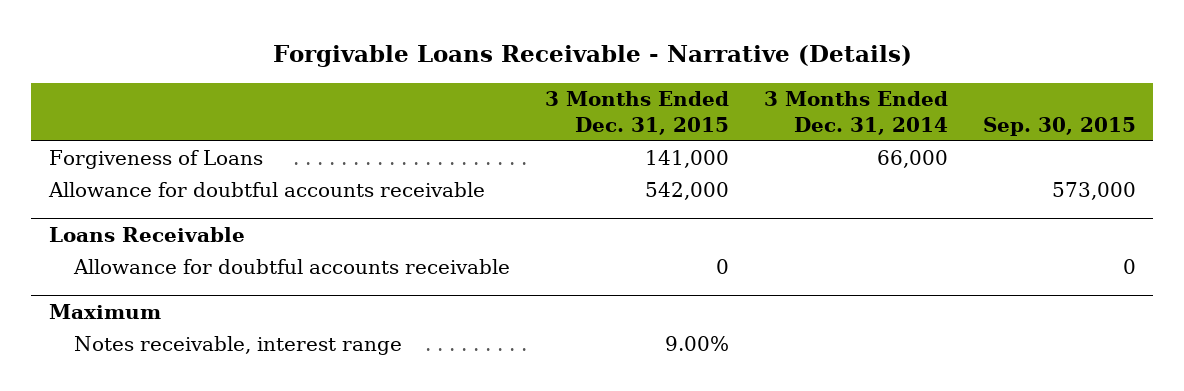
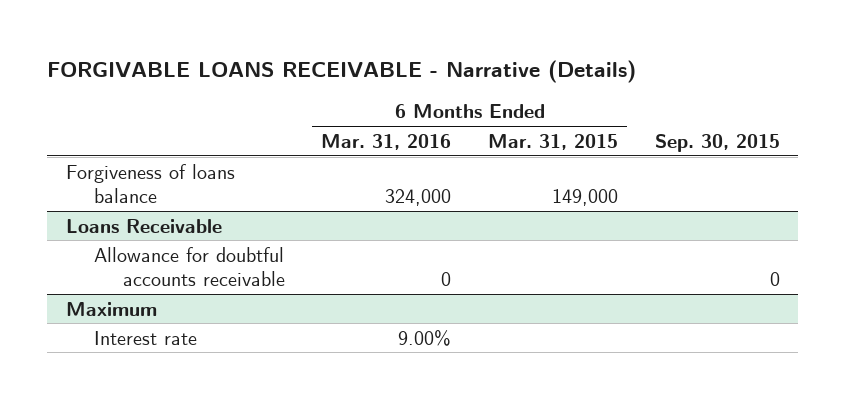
- Forgivable Loans Receivable - Narrative (Details)
+ FORGIVABLE LOANS RECEIVABLE - Narrative (Details)
- | 3 Months Ended Dec. 31, 2015 | 3 Months Ended Dec. 31, 2014 | Sep. 30, 2015
+ | 6 Months Ended Mar. 31, 2016 | 6 Months Ended Mar. 31, 2015 | Sep. 30, 2015
- Forgiveness of Loans | 141,000 | 66,000 |
- Allowance for doubtful accounts receivable | 542,000 | | 573,000
+ Forgiveness of loans balance | 324,000 | 149,000 |
@ Maximum
- Notes receivable, interest range | 9.00% | |
+ Interest rate | 9.00% | |

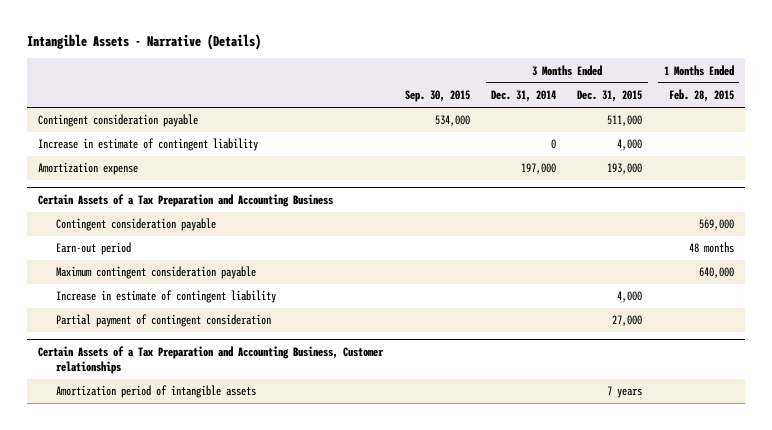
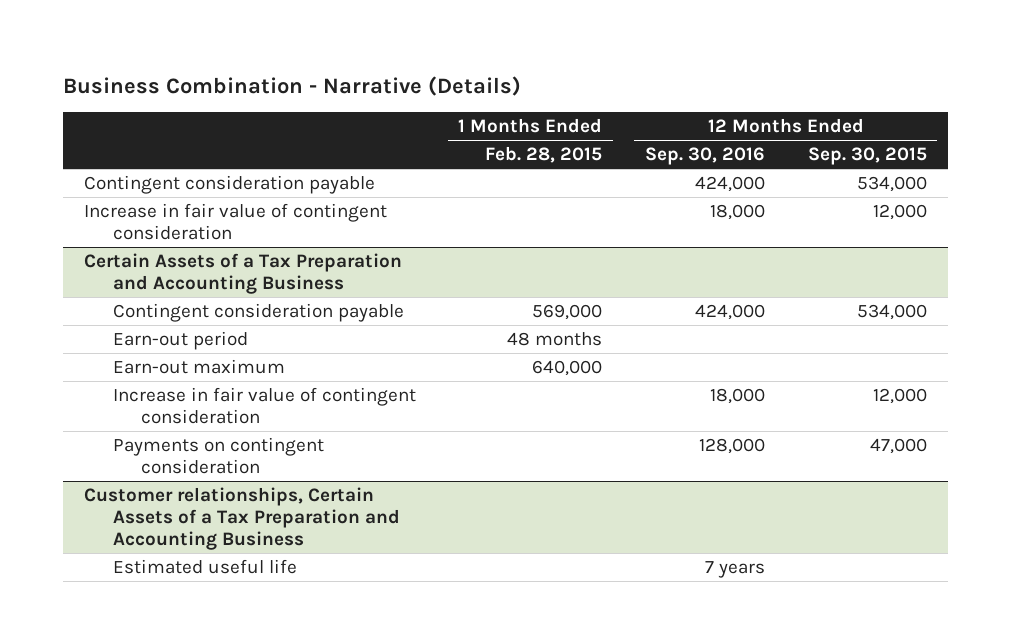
- Intangible Assets - Narrative (Details)
+ Business Combination - Narrative (Details)
- | Sep. 30, 2015 | 3 Months Ended Dec. 31, 2014 | 3 Months Ended Dec. 31, 2015 | 1 Months Ended Feb. 28, 2015
+ | 1 Months Ended Feb. 28, 2015 | 12 Months Ended Sep. 30, 2016 | 12 Months Ended Sep. 30, 2015
- Increase in estimate of contingent liability | | 0 | 4,000 |
- Amortization expense | | 197,000 | 193,000 |
+ Increase in fair value of contingent consideration | | 18,000 | 12,000
@ Certain Assets of a Tax Preparation and Accounting Business
- Maximum contingent consideration payable | | | | 640,000
- Increase in estimate of contingent liability | | | 4,000 |
- Partial payment of contingent consideration | | | 27,000 |
- Certain Assets of a Tax Preparation and Accounting Business, Customer relationships
- Amortization period of intangible assets | | | 7 years |
@ Certain Assets of a Tax Preparation and Accounting Business
+ Earn-out maximum | 640,000 | |
+ Increase in fair value of contingent consideration | | 18,000 | 12,000
+ Payments on contingent consideration | | 128,000 | 47,000
+ Customer relationships, Certain Assets of a Tax Preparation and Accounting Business
+ Estimated useful life | | 7 years |

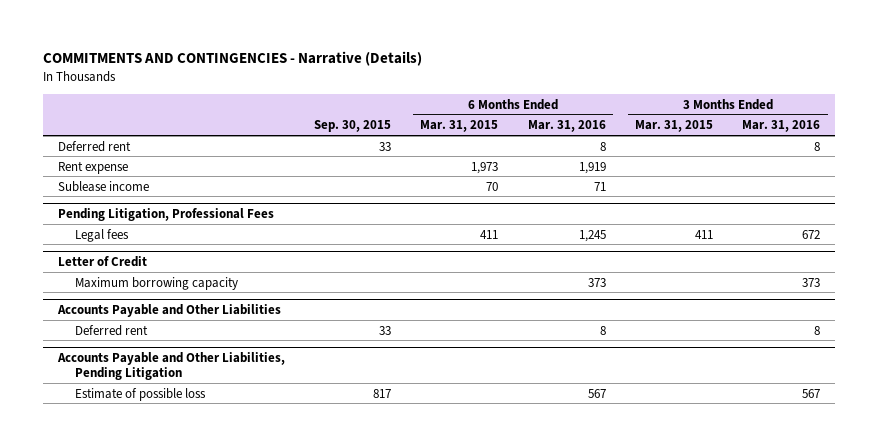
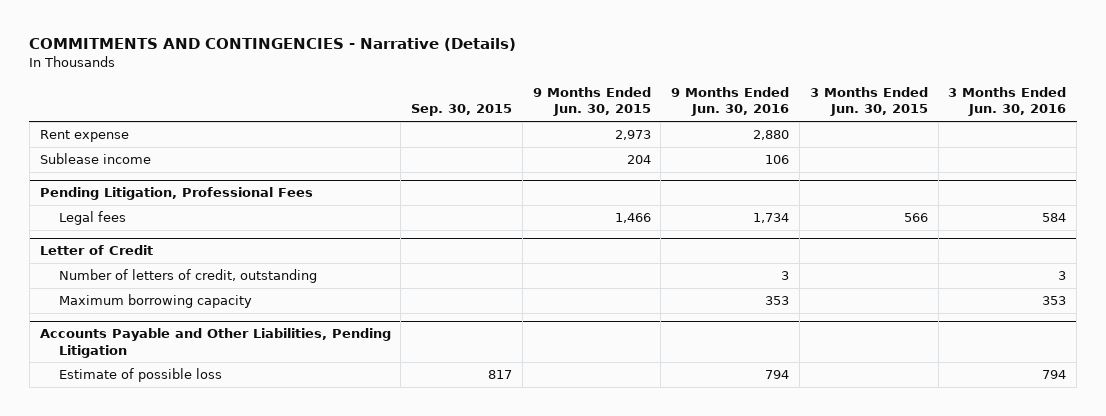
- | Sep. 30, 2015 | 6 Months Ended Mar. 31, 2015 | 6 Months Ended Mar. 31, 2016 | 3 Months Ended Mar. 31, 2015 | 3 Months Ended Mar. 31, 2016
+ | Sep. 30, 2015 | 9 Months Ended Jun. 30, 2015 | 9 Months Ended Jun. 30, 2016 | 3 Months Ended Jun. 30, 2015 | 3 Months Ended Jun. 30, 2016
- Deferred rent | 33 | | 8 | | 8
@ Letter of Credit
+ Number of letters of credit, outstanding | | | 3 | | 3
- Accounts Payable and Other Liabilities
- Deferred rent | 33 | | 8 | | 8

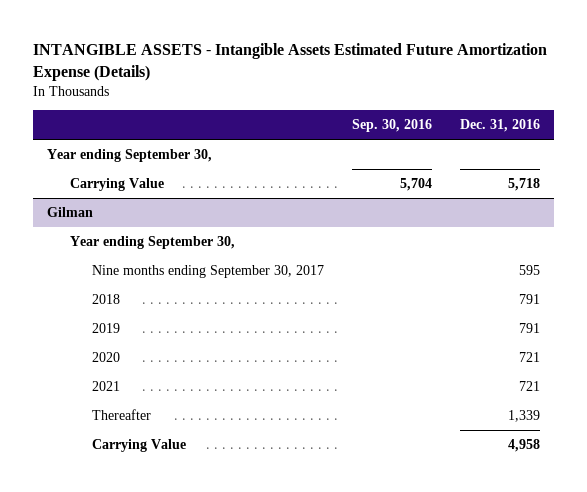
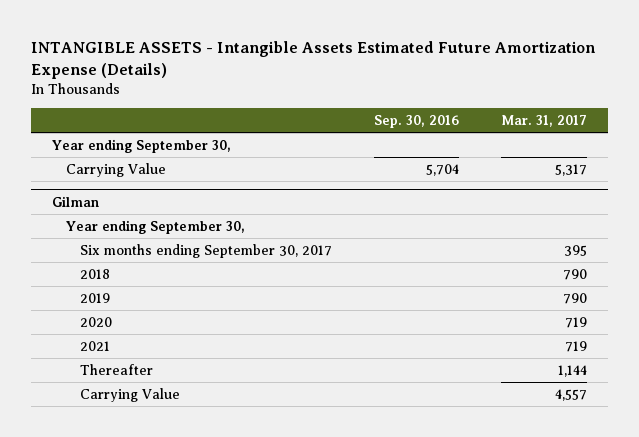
- | Sep. 30, 2016 | Dec. 31, 2016
+ | Sep. 30, 2016 | Mar. 31, 2017
@ Gilman
- Nine months ending September 30, 2017 | | 595
+ Six months ending September 30, 2017 | | 395

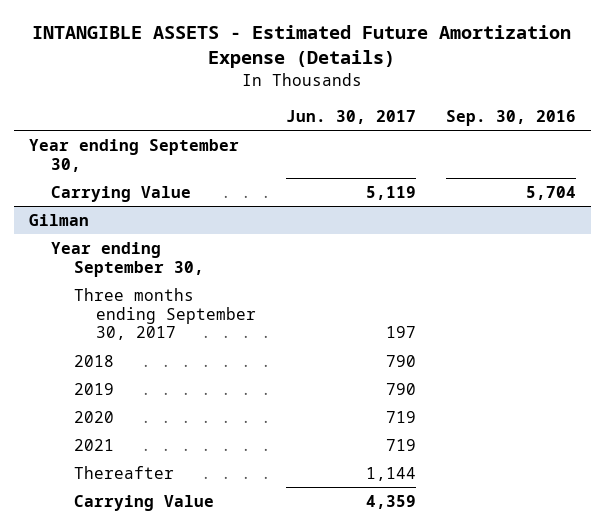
- INTANGIBLE ASSETS - Intangible Assets Estimated Future Amortization Expense (Details)
+ INTANGIBLE ASSETS - Estimated Future Amortization Expense (Details)
- | Sep. 30, 2016 | Mar. 31, 2017
+ | Jun. 30, 2017 | Sep. 30, 2016
@ Gilman
- Six months ending September 30, 2017 | | 395
+ Three months ending September 30, 2017 | 197 |

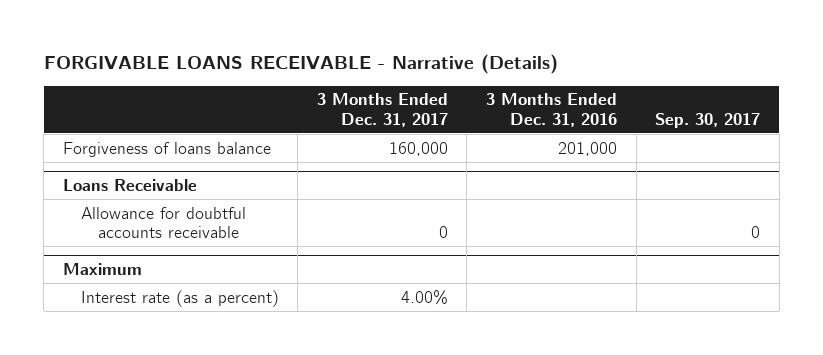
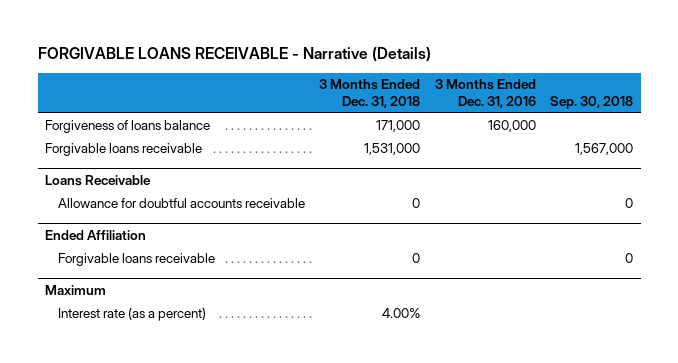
- | 3 Months Ended Dec. 31, 2017 | 3 Months Ended Dec. 31, 2016 | Sep. 30, 2017
+ | 3 Months Ended Dec. 31, 2018 | 3 Months Ended Dec. 31, 2016 | Sep. 30, 2018
- Forgiveness of loans balance | 160,000 | 201,000 |
+ Forgiveness of loans balance | 171,000 | 160,000 |
+ Forgivable loans receivable | 1,531,000 | | 1,567,000
+ Ended Affiliation
+ Forgivable loans receivable | 0 | | 0

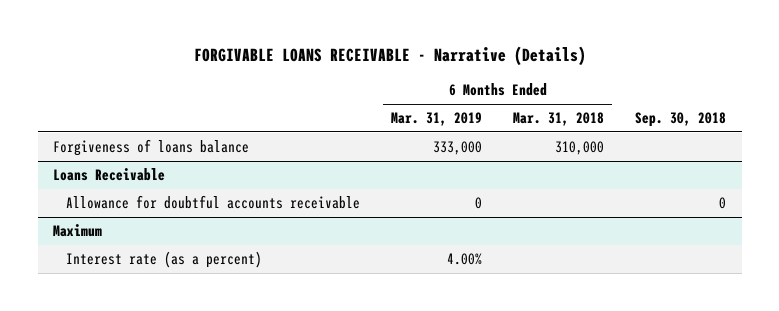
- | 3 Months Ended Dec. 31, 2018 | 3 Months Ended Dec. 31, 2016 | Sep. 30, 2018
+ | 6 Months Ended Mar. 31, 2019 | 6 Months Ended Mar. 31, 2018 | Sep. 30, 2018
- Forgivable loans receivable | 1,531,000 | | 1,567,000
- Ended Affiliation
- Forgivable loans receivable | 0 | | 0

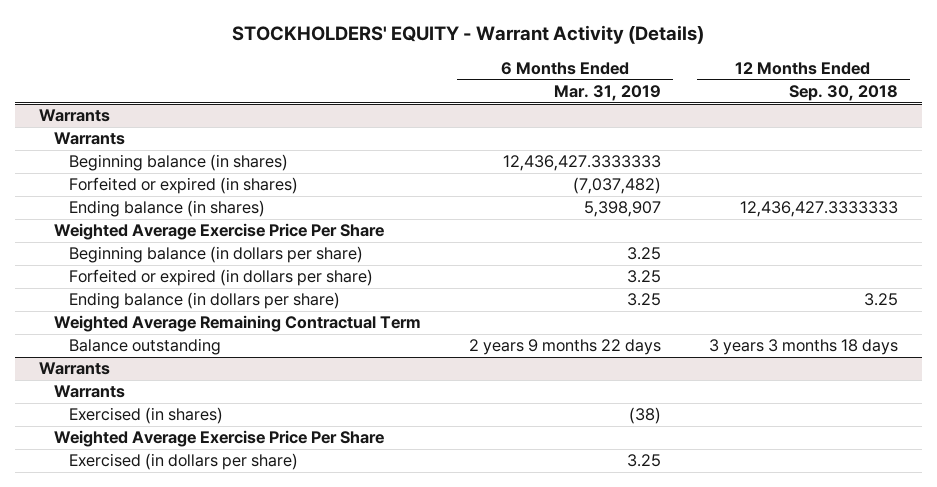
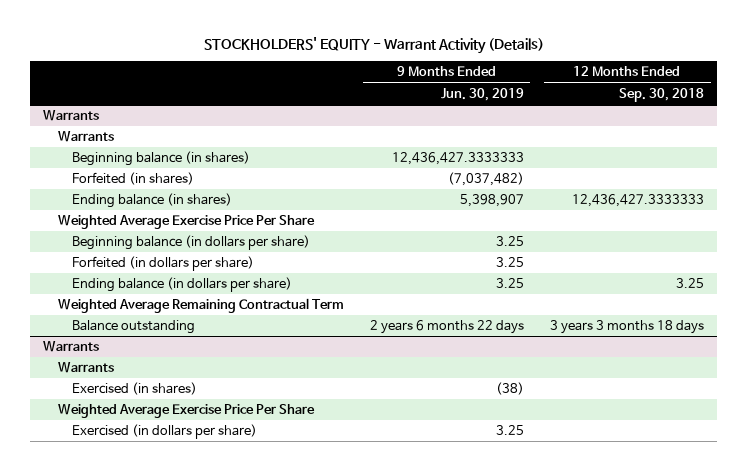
- | 6 Months Ended Mar. 31, 2019 | 12 Months Ended Sep. 30, 2018
+ | 9 Months Ended Jun. 30, 2019 | 12 Months Ended Sep. 30, 2018
@ Warrants
- Forfeited or expired (in shares) | (7,037,482) |
+ Forfeited (in shares) | (7,037,482) |
- Forfeited or expired (in dollars per share) | 3.25 |
+ Forfeited (in dollars per share) | 3.25 |

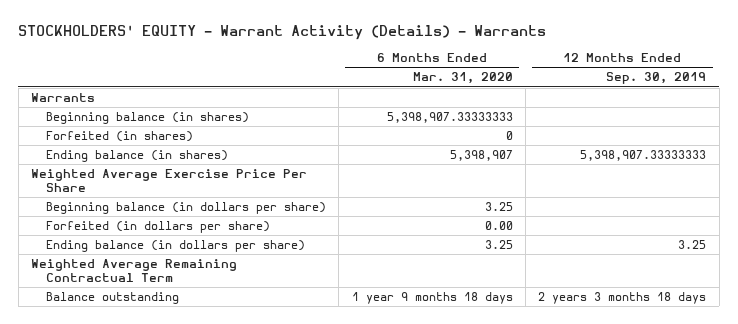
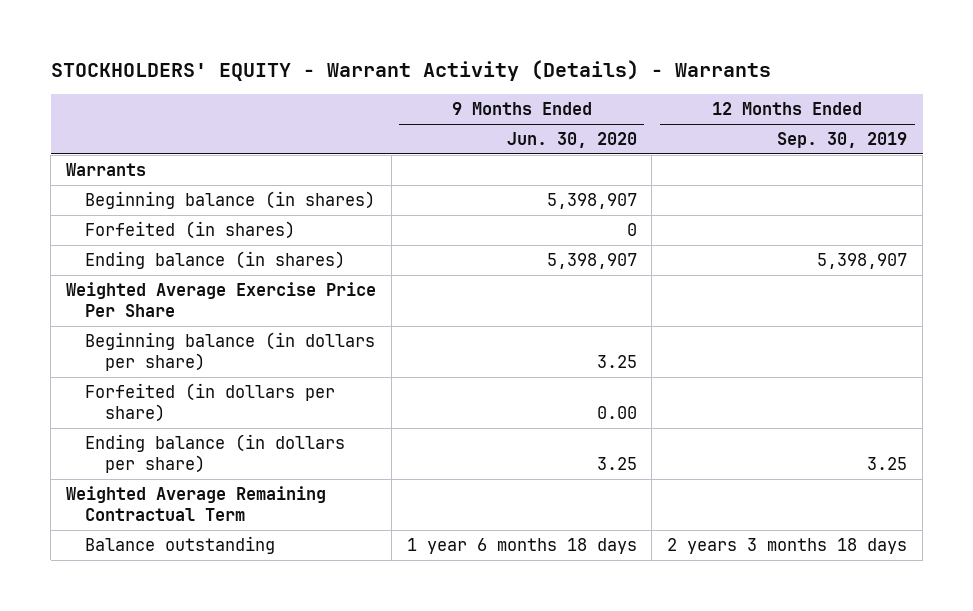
- | 6 Months Ended Mar. 31, 2020 | 12 Months Ended Sep. 30, 2019
+ | 9 Months Ended Jun. 30, 2020 | 12 Months Ended Sep. 30, 2019
- Ending balance (in shares) | 5,398,907 | 5,398,907.33333333
+ Ending balance (in shares) | 5,398,907 | 5,398,907

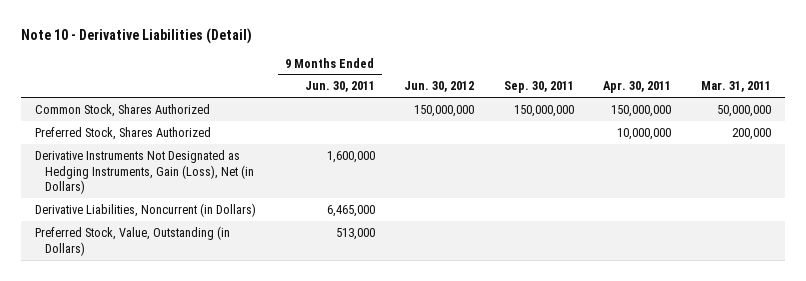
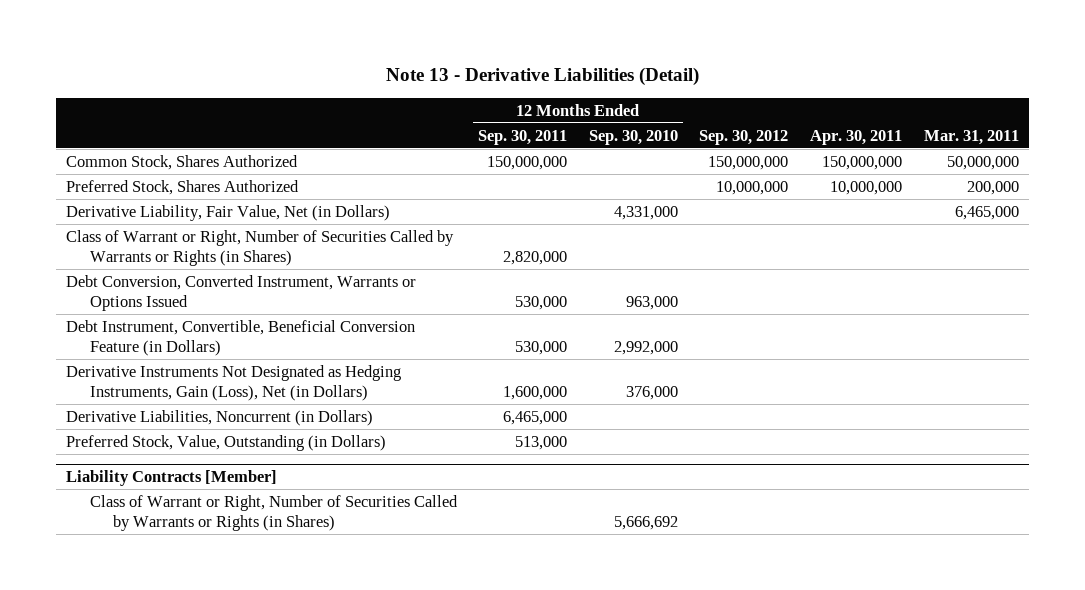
- Note 10 - Derivative Liabilities (Detail)
+ Note 13 - Derivative Liabilities (Detail)
- | 9 Months Ended Jun. 30, 2011 | Jun. 30, 2012 | Sep. 30, 2011 | Apr. 30, 2011 | Mar. 31, 2011
+ | 12 Months Ended Sep. 30, 2011 | 12 Months Ended Sep. 30, 2010 | Sep. 30, 2012 | Apr. 30, 2011 | Mar. 31, 2011
+ Derivative Liability, Fair Value, Net (in Dollars) | | 4,331,000 | | | 6,465,000
+ Class of Warrant or Right, Number of Securities Called by Warrants or Rights (in Shares) | 2,820,000 | | | |
+ Debt Conversion, Converted Instrument, Warrants or Options Issued | 530,000 | 963,000 | | |
+ Debt Instrument, Convertible, Beneficial Conversion Feature (in Dollars) | 530,000 | 2,992,000 | | |
+ Liability Contracts [Member]
+ Class of Warrant or Right, Number of Securities Called by Warrants or Rights (in Shares) | | 5,666,692 | | |

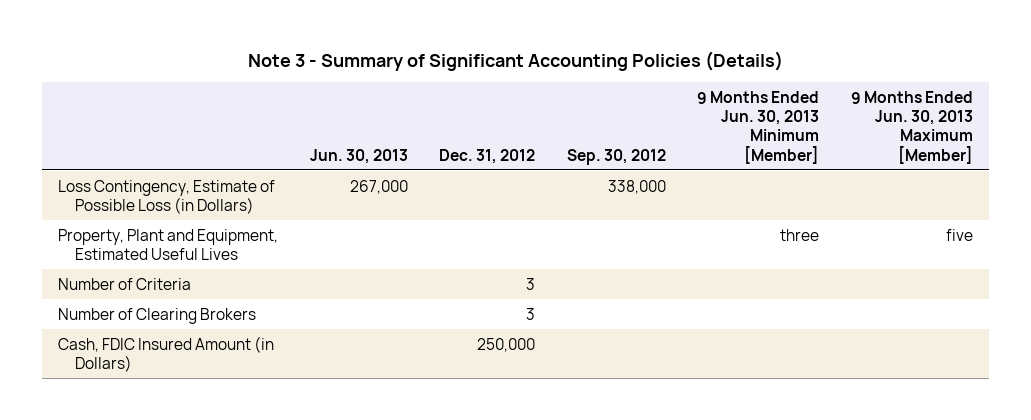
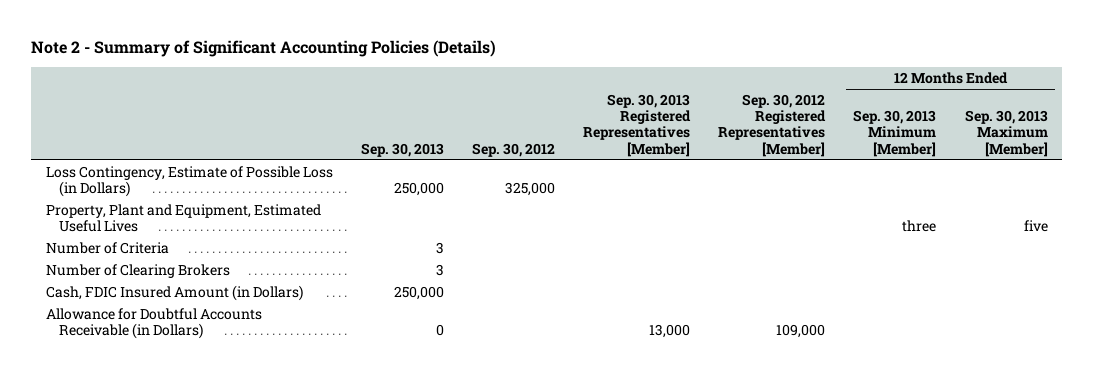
- Note 3 - Summary of Significant Accounting Policies (Details)
+ Note 2 - Summary of Significant Accounting Policies (Details)
- | Jun. 30, 2013 | Dec. 31, 2012 | Sep. 30, 2012 | 9 Months Ended Jun. 30, 2013 Minimum [Member] | 9 Months Ended Jun. 30, 2013 Maximum [Member]
+ | Sep. 30, 2013 | Sep. 30, 2012 | Sep. 30, 2013 Registered Representatives [Member] | Sep. 30, 2012 Registered Representatives [Member] | 12 Months Ended Sep. 30, 2013 Minimum [Member] | 12 Months Ended Sep. 30, 2013 Maximum [Member]
- Loss Contingency, Estimate of Possible Loss (in Dollars) | 267,000 | | 338,000 | |
+ Loss Contingency, Estimate of Possible Loss (in Dollars) | 250,000 | 325,000 | | | |
+ Allowance for Doubtful Accounts Receivable (in Dollars) | 0 | | 13,000 | 109,000 | |

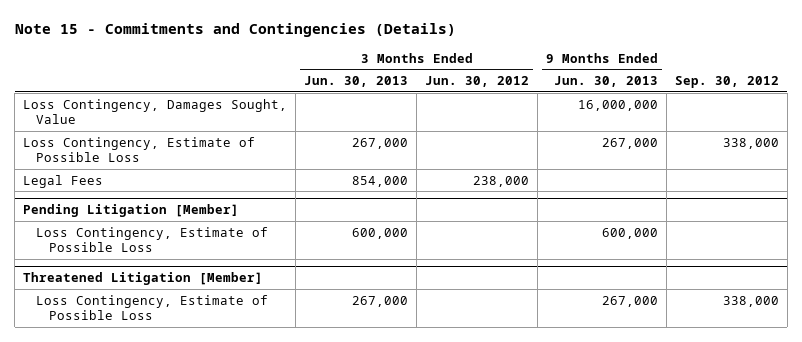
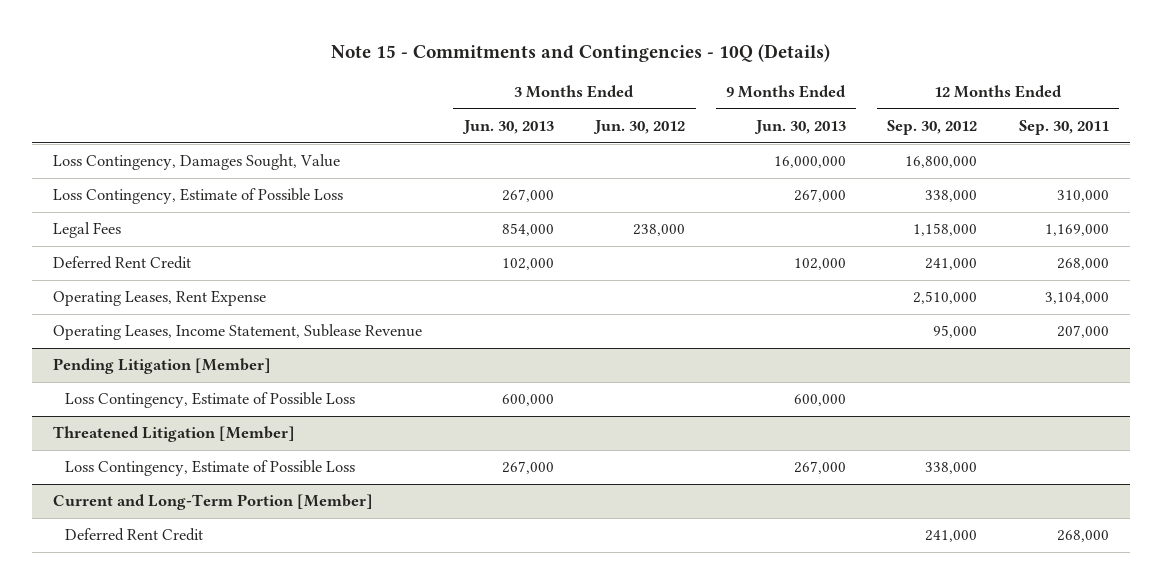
- Note 15 - Commitments and Contingencies (Details)
+ Note 15 - Commitments and Contingencies - 10Q (Details)
- | 3 Months Ended Jun. 30, 2013 | 3 Months Ended Jun. 30, 2012 | 9 Months Ended Jun. 30, 2013 | Sep. 30, 2012
+ | 3 Months Ended Jun. 30, 2013 | 3 Months Ended Jun. 30, 2012 | 9 Months Ended Jun. 30, 2013 | 12 Months Ended Sep. 30, 2012 | 12 Months Ended Sep. 30, 2011
+ Deferred Rent Credit | 102,000 | | 102,000 | 241,000 | 268,000
+ Operating Leases, Rent Expense | | | | 2,510,000 | 3,104,000
+ Operating Leases, Income Statement, Sublease Revenue | | | | 95,000 | 207,000
+ Current and Long-Term Portion [Member]
+ Deferred Rent Credit | | | | 241,000 | 268,000

